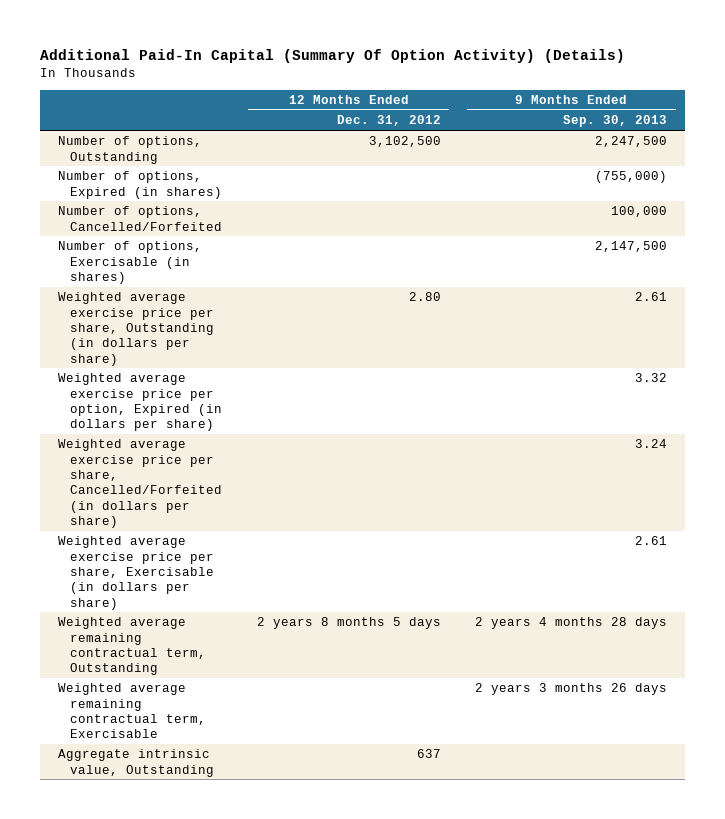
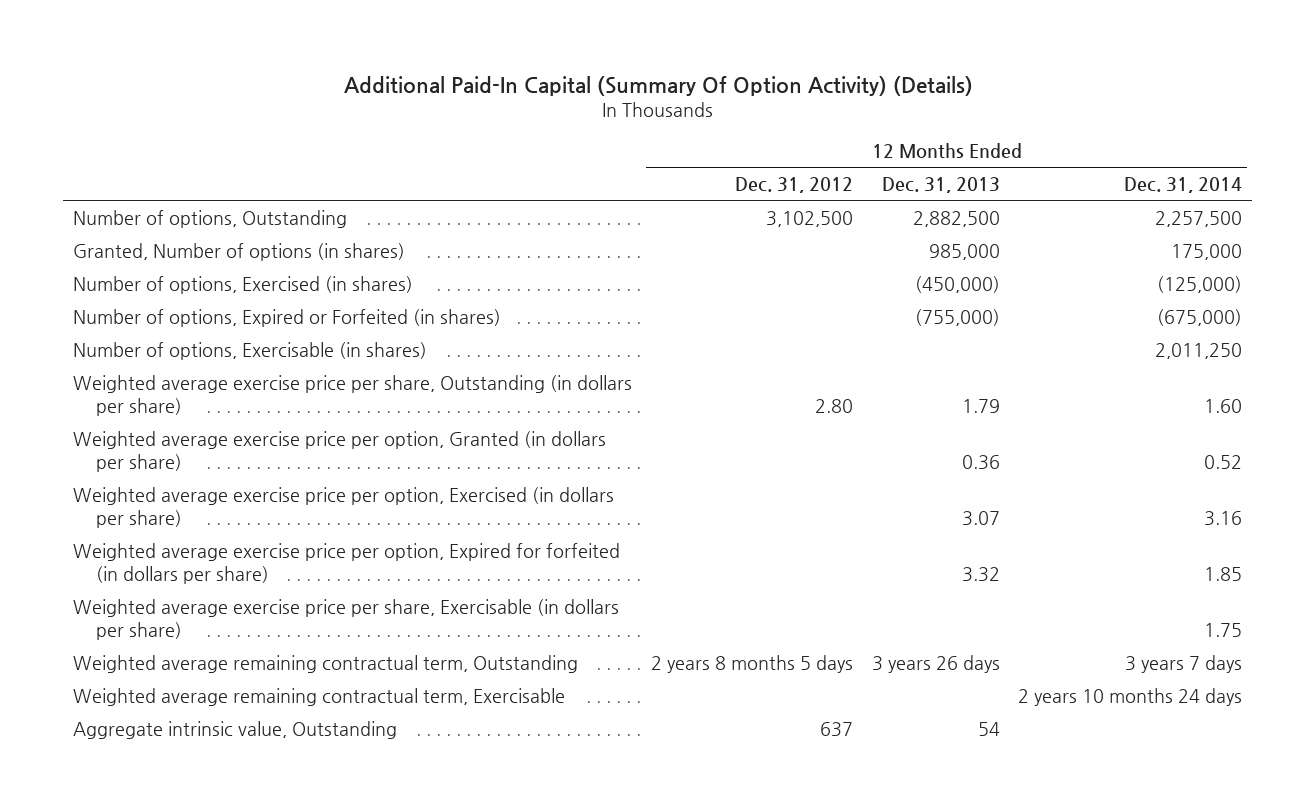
- | 12 Months Ended Dec. 31, 2012 | 9 Months Ended Sep. 30, 2013
+ | 12 Months Ended Dec. 31, 2012 | 12 Months Ended Dec. 31, 2013 | 12 Months Ended Dec. 31, 2014
- Number of options, Expired (in shares) | | (755,000)
- Number of options, Cancelled/Forfeited | | 100,000
+ Granted, Number of options (in shares) | | 985,000 | 175,000
+ Number of options, Exercised (in shares) | | (450,000) | (125,000)
+ Number of options, Expired or Forfeited (in shares) | | (755,000) | (675,000)
- Weighted average exercise price per option, Expired (in dollars per share) | | 3.32
- Weighted average exercise price per share, Cancelled/Forfeited (in dollars per share) | | 3.24
+ Weighted average exercise price per option, Granted (in dollars per share) | | 0.36 | 0.52
+ Weighted average exercise price per option, Exercised (in dollars per share) | | 3.07 | 3.16
+ Weighted average exercise price per option, Expired for forfeited (in dollars per share) | | 3.32 | 1.85

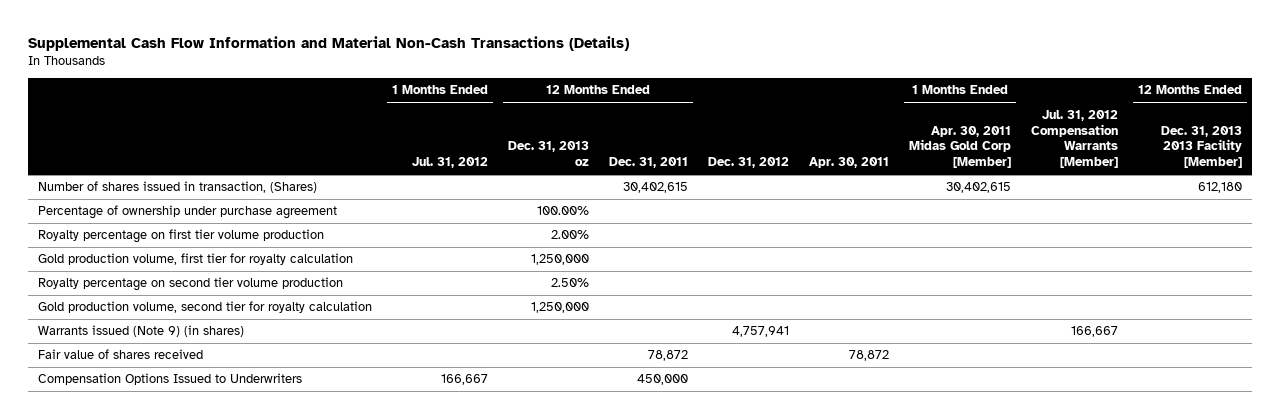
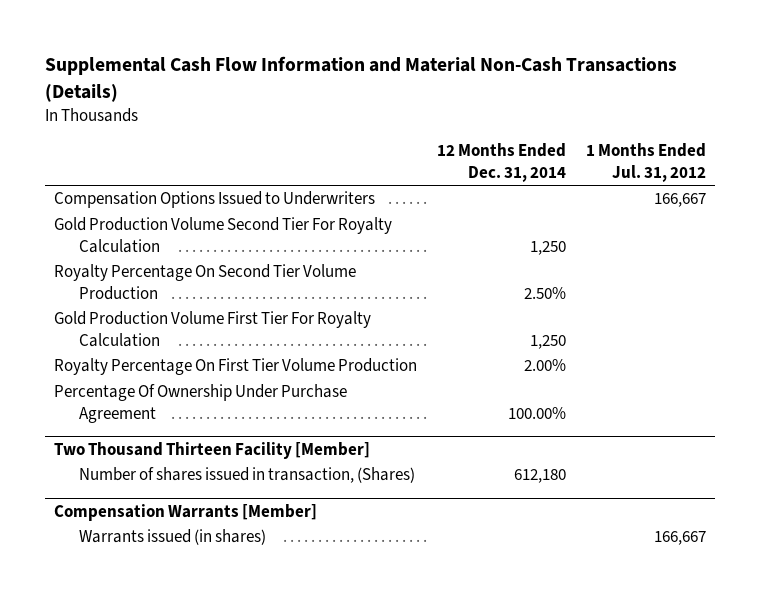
- | 1 Months Ended Jul. 31, 2012 | 12 Months Ended Dec. 31, 2013 oz | 12 Months Ended Dec. 31, 2011 | Dec. 31, 2012 | Apr. 30, 2011 | 1 Months Ended Apr. 30, 2011 Midas Gold Corp [Member] | Jul. 31, 2012 Compensation Warrants [Member] | 12 Months Ended Dec. 31, 2013 2013 Facility [Member]
+ | 12 Months Ended Dec. 31, 2014 | 1 Months Ended Jul. 31, 2012
- Number of shares issued in transaction, (Shares) | | | 30,402,615 | | | 30,402,615 | | 612,180
- Percentage of ownership under purchase agreement | | 100.00% | | | | | |
- Royalty percentage on first tier volume production | | 2.00% | | | | | |
- Gold production volume, first tier for royalty calculation | | 1,250,000 | | | | | |
- Royalty percentage on second tier volume production | | 2.50% | | | | | |
- Gold production volume, second tier for royalty calculation | | 1,250,000 | | | | | |
- Warrants issued (Note 9) (in shares) | | | | 4,757,941 | | | 166,667 |
- Fair value of shares received | | | 78,872 | | 78,872 | | |
+ Gold Production Volume Second Tier For Royalty Calculation | 1,250 |
+ Royalty Percentage On Second Tier Volume Production | 2.50% |
+ Gold Production Volume First Tier For Royalty Calculation | 1,250 |
+ Royalty Percentage On First Tier Volume Production | 2.00% |
+ Percentage Of Ownership Under Purchase Agreement | 100.00% |
+ Two Thousand Thirteen Facility [Member]
+ Number of shares issued in transaction, (Shares) | 612,180 |
+ Compensation Warrants [Member]
+ Warrants issued (in shares) | | 166,667

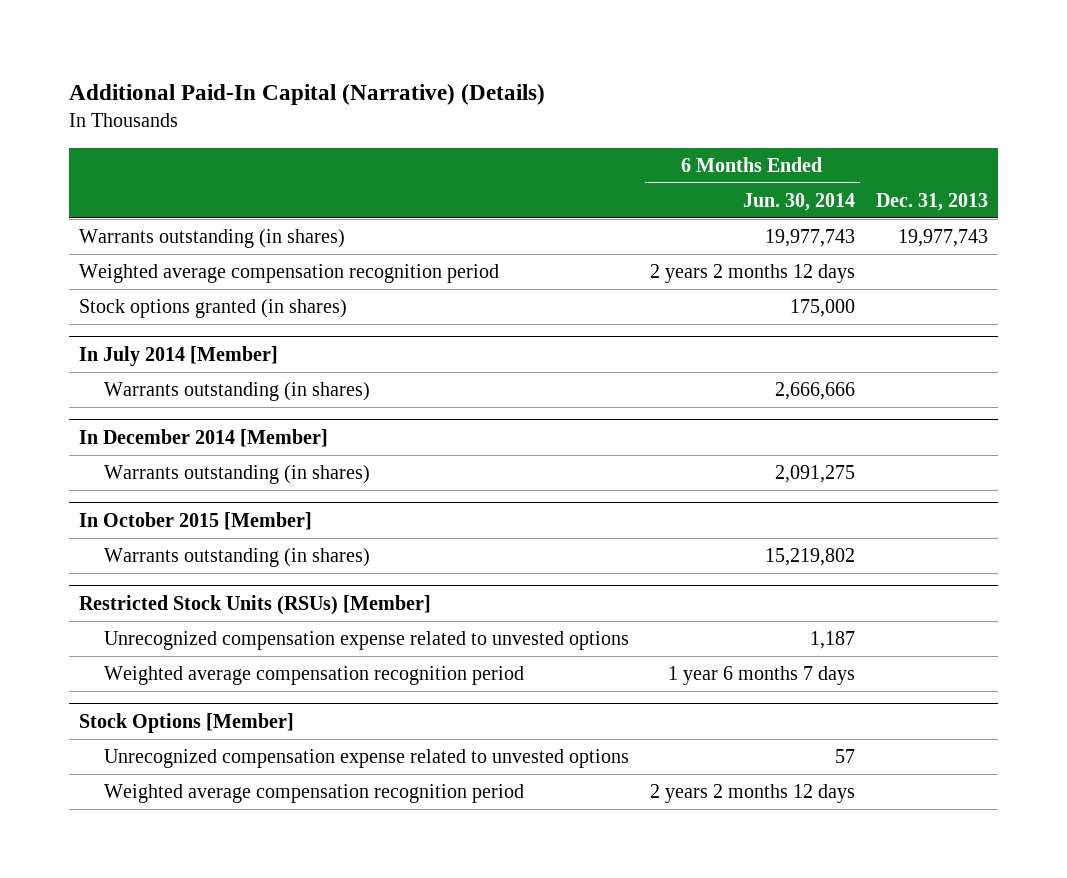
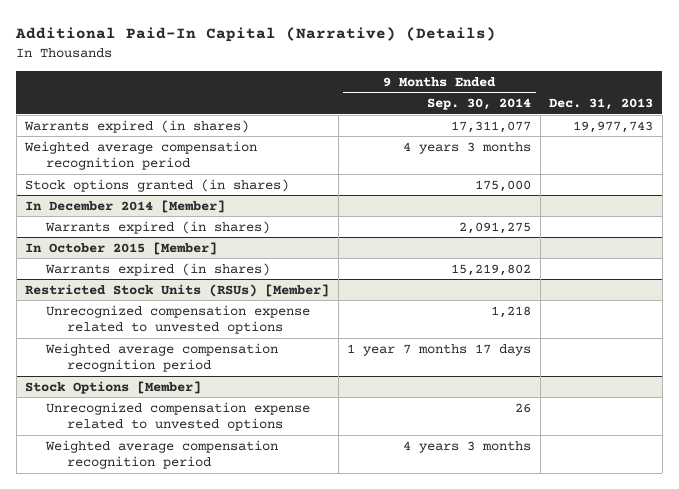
- | 6 Months Ended Jun. 30, 2014 | Dec. 31, 2013
+ | 9 Months Ended Sep. 30, 2014 | Dec. 31, 2013
- Warrants outstanding (in shares) | 19,977,743 | 19,977,743
+ Warrants expired (in shares) | 17,311,077 | 19,977,743
- In July 2014 [Member]
- Warrants outstanding (in shares) | 2,666,666 |
@ In December 2014 [Member]
- Warrants outstanding (in shares) | 2,091,275 |
+ Warrants expired (in shares) | 2,091,275 |
@ In October 2015 [Member]
- Warrants outstanding (in shares) | 15,219,802 |
+ Warrants expired (in shares) | 15,219,802 |

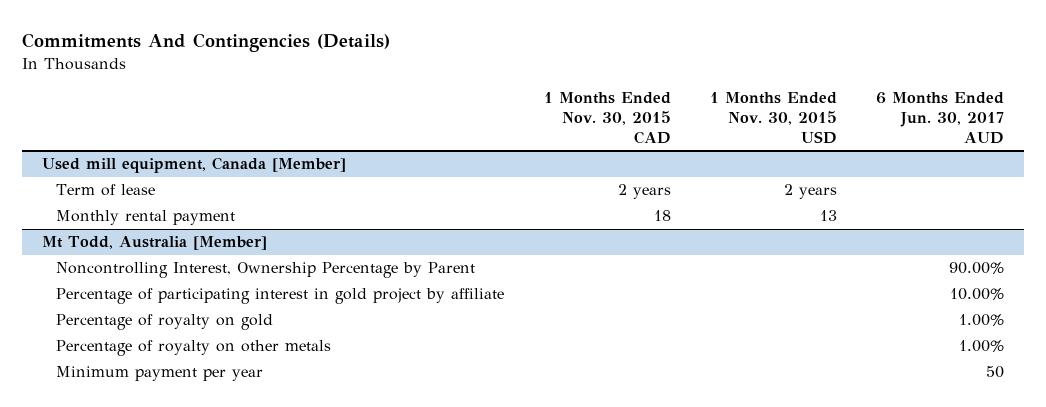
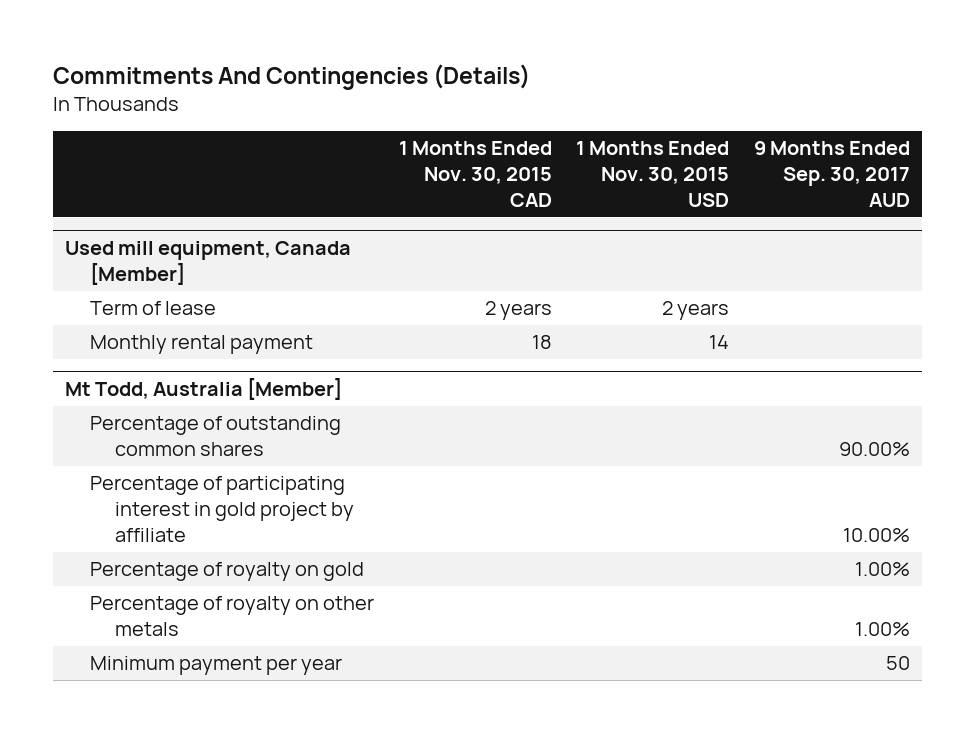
- | 1 Months Ended Nov. 30, 2015 CAD | 1 Months Ended Nov. 30, 2015 USD | 6 Months Ended Jun. 30, 2017 AUD
+ | 1 Months Ended Nov. 30, 2015 CAD | 1 Months Ended Nov. 30, 2015 USD | 9 Months Ended Sep. 30, 2017 AUD
@ Used mill equipment, Canada [Member]
- Monthly rental payment | 18 | 13 |
+ Monthly rental payment | 18 | 14 |
@ Mt Todd, Australia [Member]
- Noncontrolling Interest, Ownership Percentage by Parent | | | 90.00%
+ Percentage of outstanding common shares | | | 90.00%

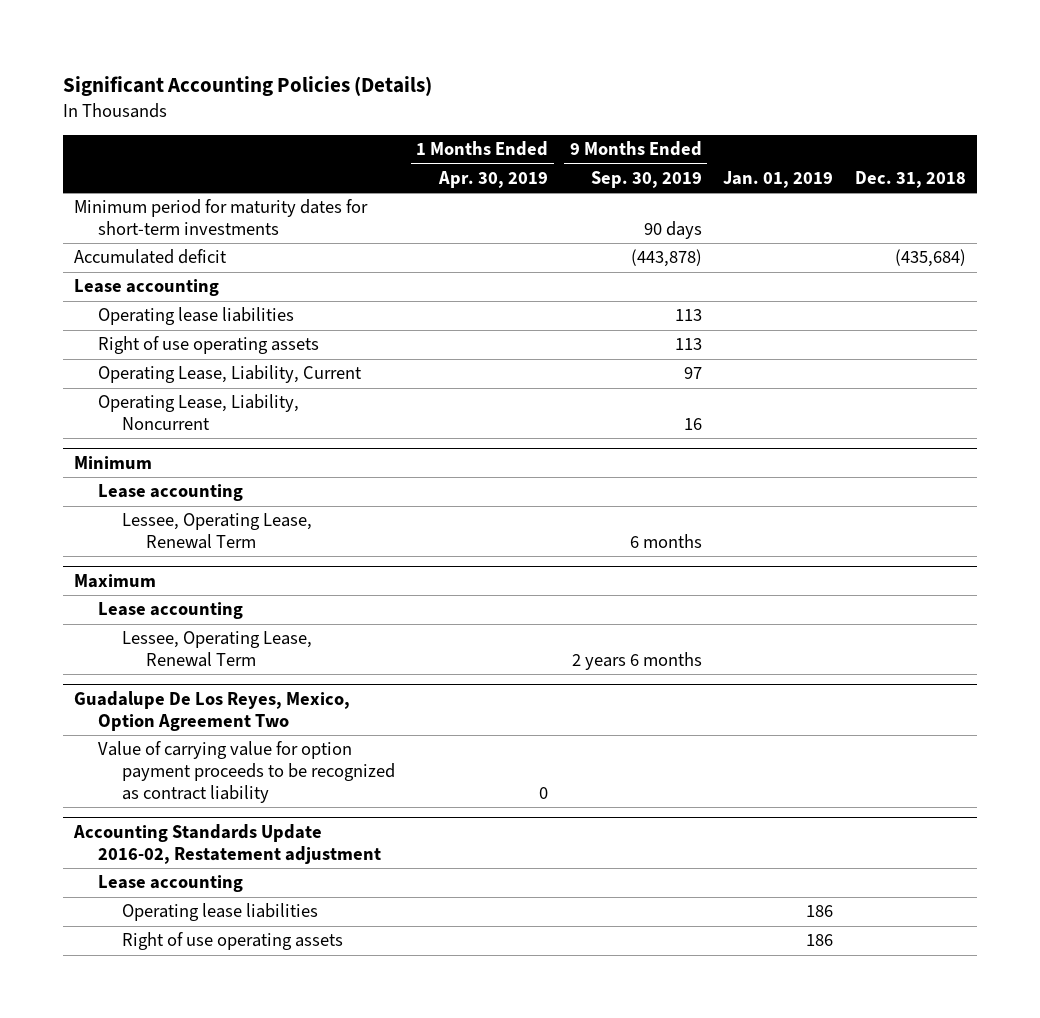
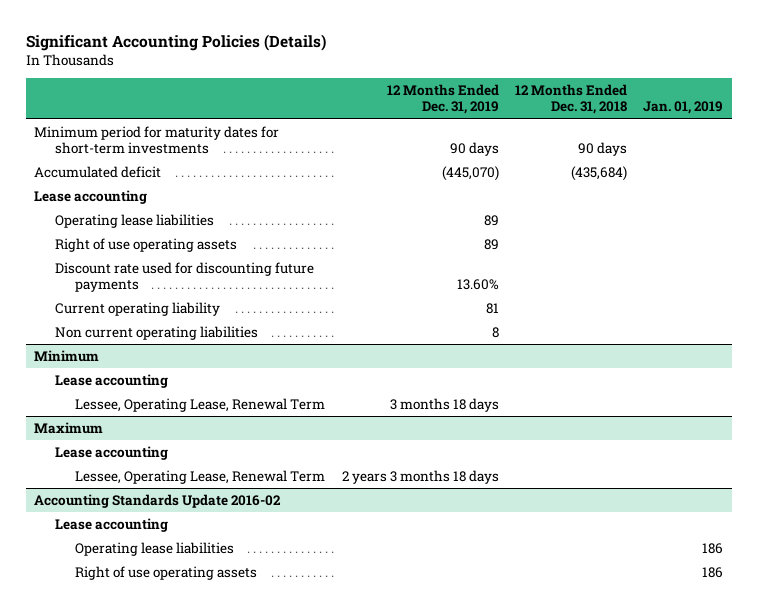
- | 1 Months Ended Apr. 30, 2019 | 9 Months Ended Sep. 30, 2019 | Jan. 01, 2019 | Dec. 31, 2018
+ | 12 Months Ended Dec. 31, 2019 | 12 Months Ended Dec. 31, 2018 | Jan. 01, 2019
- Operating Lease, Liability, Current | | 97 | |
- Operating Lease, Liability, Noncurrent | | 16 | |
+ Discount rate used for discounting future payments | 13.60% | |
+ Current operating liability | 81 | |
+ Non current operating liabilities | 8 | |
- Guadalupe De Los Reyes, Mexico, Option Agreement Two
- Value of carrying value for option payment proceeds to be recognized as contract liability | 0 | | |
- Accounting Standards Update 2016-02, Restatement adjustment
+ Accounting Standards Update 2016-02

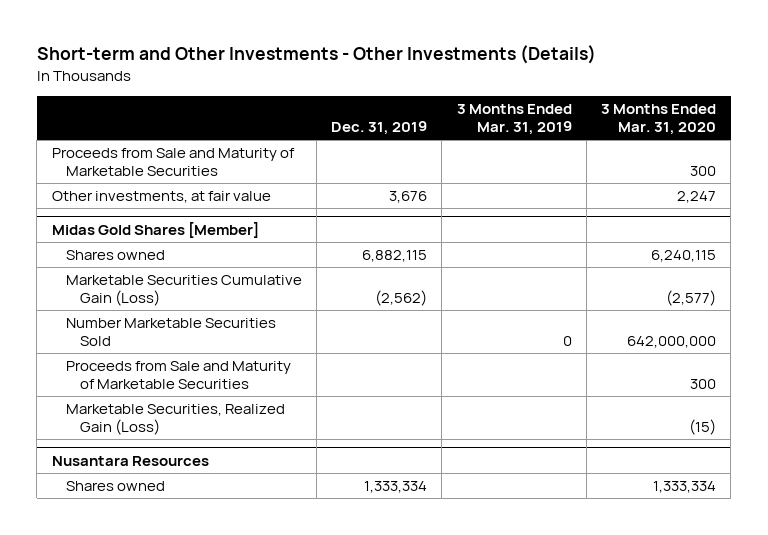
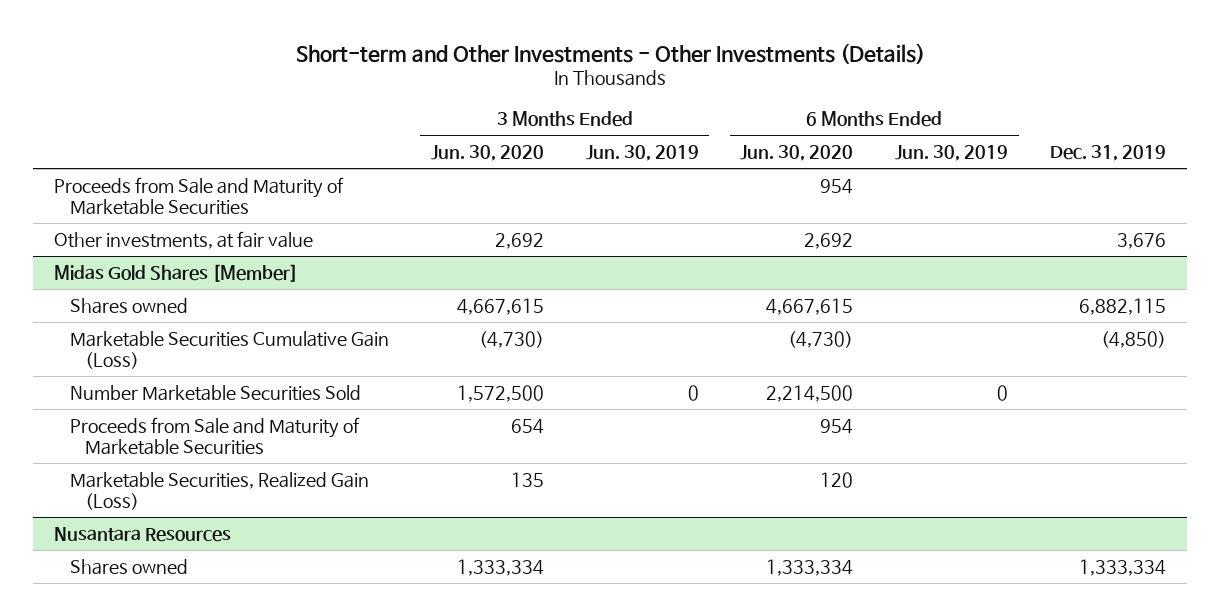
- | Dec. 31, 2019 | 3 Months Ended Mar. 31, 2019 | 3 Months Ended Mar. 31, 2020
+ | 3 Months Ended Jun. 30, 2020 | 3 Months Ended Jun. 30, 2019 | 6 Months Ended Jun. 30, 2020 | 6 Months Ended Jun. 30, 2019 | Dec. 31, 2019
@ Midas Gold Shares [Member]
- Marketable Securities Cumulative Gain (Loss) | (2,562) | | (2,577)
+ Marketable Securities Cumulative Gain (Loss) | (4,730) | | (4,730) | | (4,850)

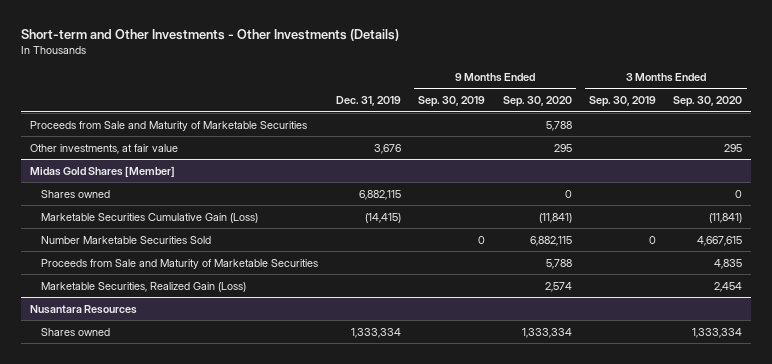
- | 3 Months Ended Jun. 30, 2020 | 3 Months Ended Jun. 30, 2019 | 6 Months Ended Jun. 30, 2020 | 6 Months Ended Jun. 30, 2019 | Dec. 31, 2019
+ | Dec. 31, 2019 | 9 Months Ended Sep. 30, 2019 | 9 Months Ended Sep. 30, 2020 | 3 Months Ended Sep. 30, 2019 | 3 Months Ended Sep. 30, 2020
@ Midas Gold Shares [Member]
- Marketable Securities Cumulative Gain (Loss) | (4,730) | | (4,730) | | (4,850)
+ Marketable Securities Cumulative Gain (Loss) | (14,415) | | (11,841) | | (11,841)

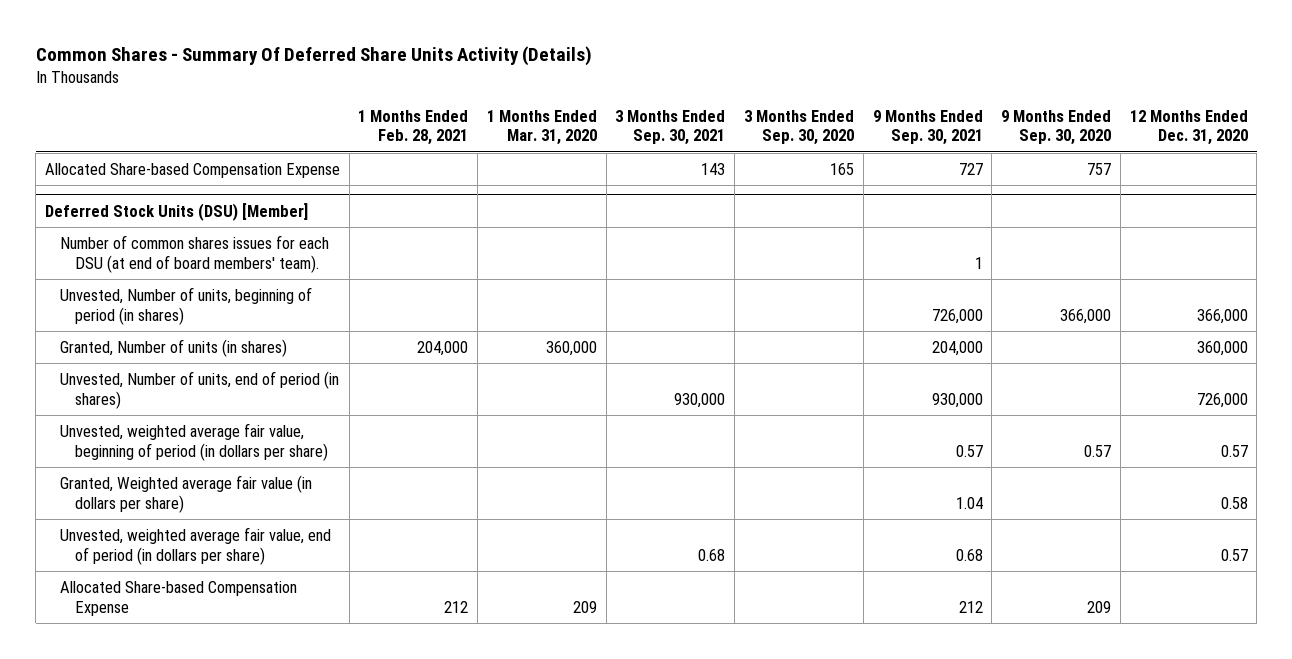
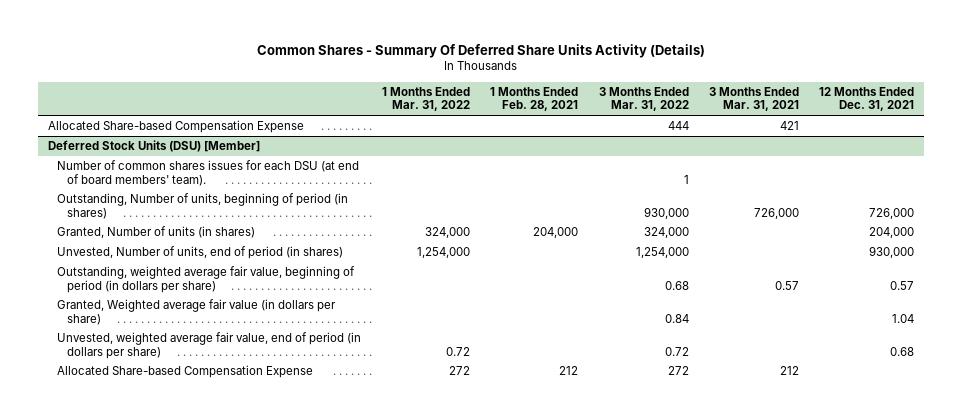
- | 1 Months Ended Feb. 28, 2021 | 1 Months Ended Mar. 31, 2020 | 3 Months Ended Sep. 30, 2021 | 3 Months Ended Sep. 30, 2020 | 9 Months Ended Sep. 30, 2021 | 9 Months Ended Sep. 30, 2020 | 12 Months Ended Dec. 31, 2020
+ | 1 Months Ended Mar. 31, 2022 | 1 Months Ended Feb. 28, 2021 | 3 Months Ended Mar. 31, 2022 | 3 Months Ended Mar. 31, 2021 | 12 Months Ended Dec. 31, 2021
@ Deferred Stock Units (DSU) [Member]
- Unvested, Number of units, beginning of period (in shares) | | | | | 726,000 | 366,000 | 366,000
+ Outstanding, Number of units, beginning of period (in shares) | | | 930,000 | 726,000 | 726,000
- Unvested, weighted average fair value, beginning of period (in dollars per share) | | | | | 0.57 | 0.57 | 0.57
+ Outstanding, weighted average fair value, beginning of period (in dollars per share) | | | 0.68 | 0.57 | 0.57

